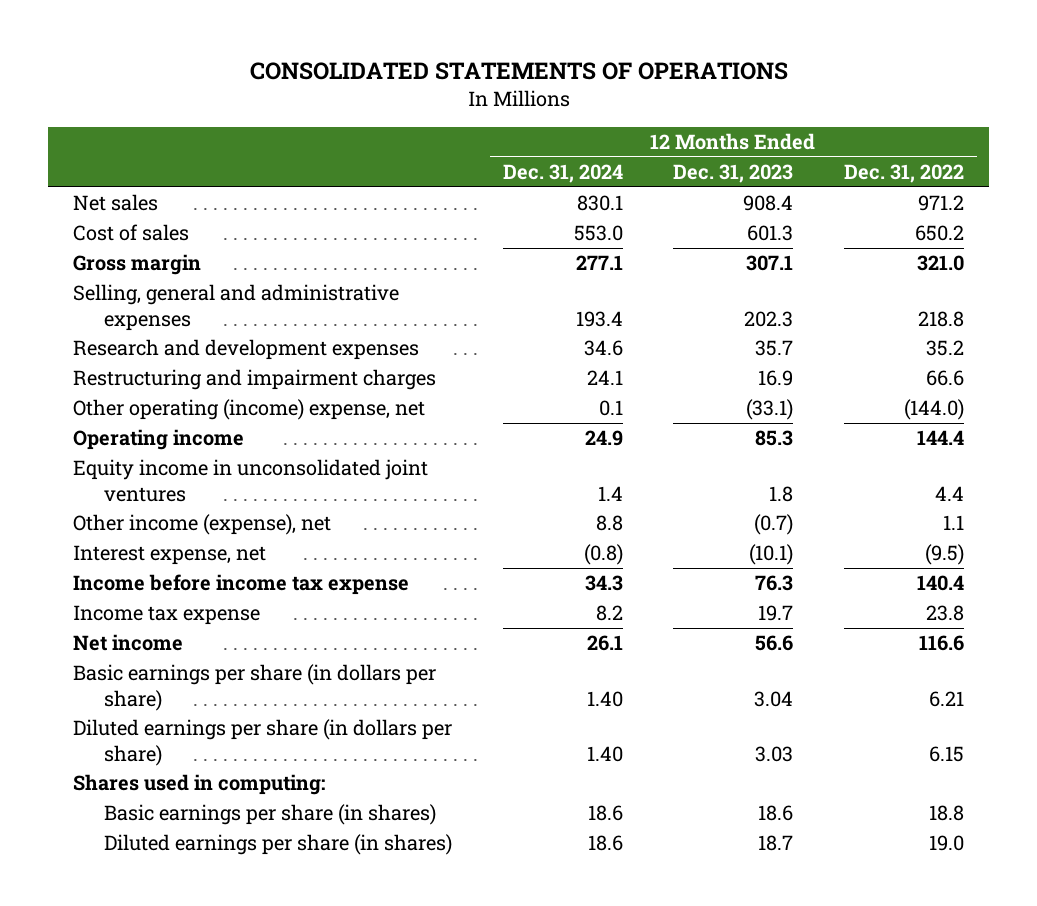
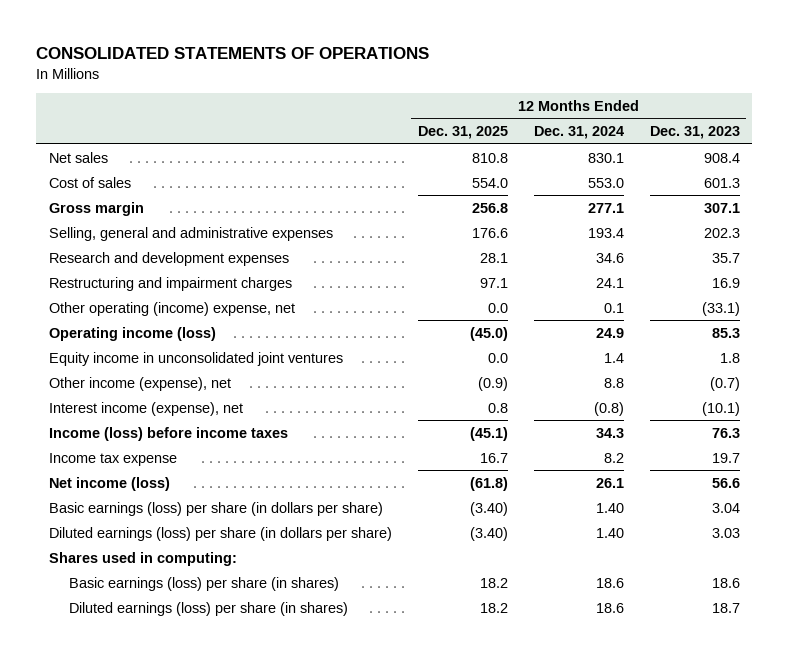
- | 12 Months Ended Dec. 31, 2024 | 12 Months Ended Dec. 31, 2023 | 12 Months Ended Dec. 31, 2022
+ | 12 Months Ended Dec. 31, 2025 | 12 Months Ended Dec. 31, 2024 | 12 Months Ended Dec. 31, 2023
- Operating income | 24.9 | 85.3 | 144.4
+ Operating income (loss) | (45.0) | 24.9 | 85.3
- Interest expense, net | (0.8) | (10.1) | (9.5)
- Income before income tax expense | 34.3 | 76.3 | 140.4
+ Interest income (expense), net | 0.8 | (0.8) | (10.1)
+ Income (loss) before income taxes | (45.1) | 34.3 | 76.3
- Net income | 26.1 | 56.6 | 116.6
- Basic earnings per share (in dollars per share) | 1.40 | 3.04 | 6.21
- Diluted earnings per share (in dollars per share) | 1.40 | 3.03 | 6.15
+ Net income (loss) | (61.8) | 26.1 | 56.6
+ Basic earnings (loss) per share (in dollars per share) | (3.40) | 1.40 | 3.04
+ Diluted earnings (loss) per share (in dollars per share) | (3.40) | 1.40 | 3.03
- Basic earnings per share (in shares) | 18.6 | 18.6 | 18.8
- Diluted earnings per share (in shares) | 18.6 | 18.7 | 19.0
+ Basic earnings (loss) per share (in shares) | 18.2 | 18.6 | 18.6
+ Diluted earnings (loss) per share (in shares) | 18.2 | 18.6 | 18.7

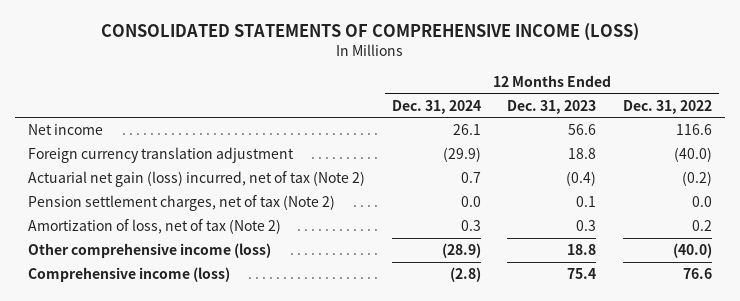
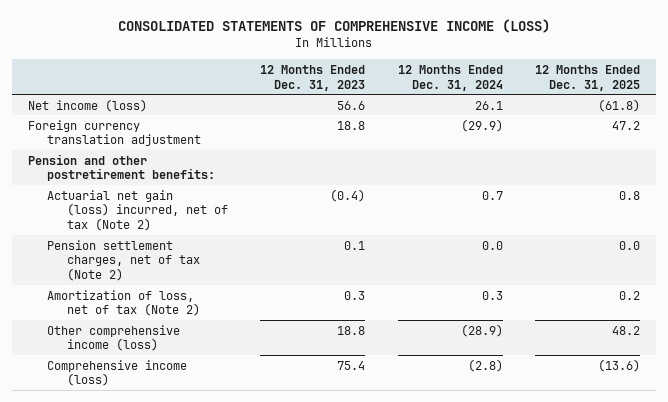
- | 12 Months Ended Dec. 31, 2024 | 12 Months Ended Dec. 31, 2023 | 12 Months Ended Dec. 31, 2022
+ | 12 Months Ended Dec. 31, 2023 | 12 Months Ended Dec. 31, 2024 | 12 Months Ended Dec. 31, 2025
- Net income | 26.1 | 56.6 | 116.6
+ Net income (loss) | 56.6 | 26.1 | (61.8)
+ Pension and other postretirement benefits:

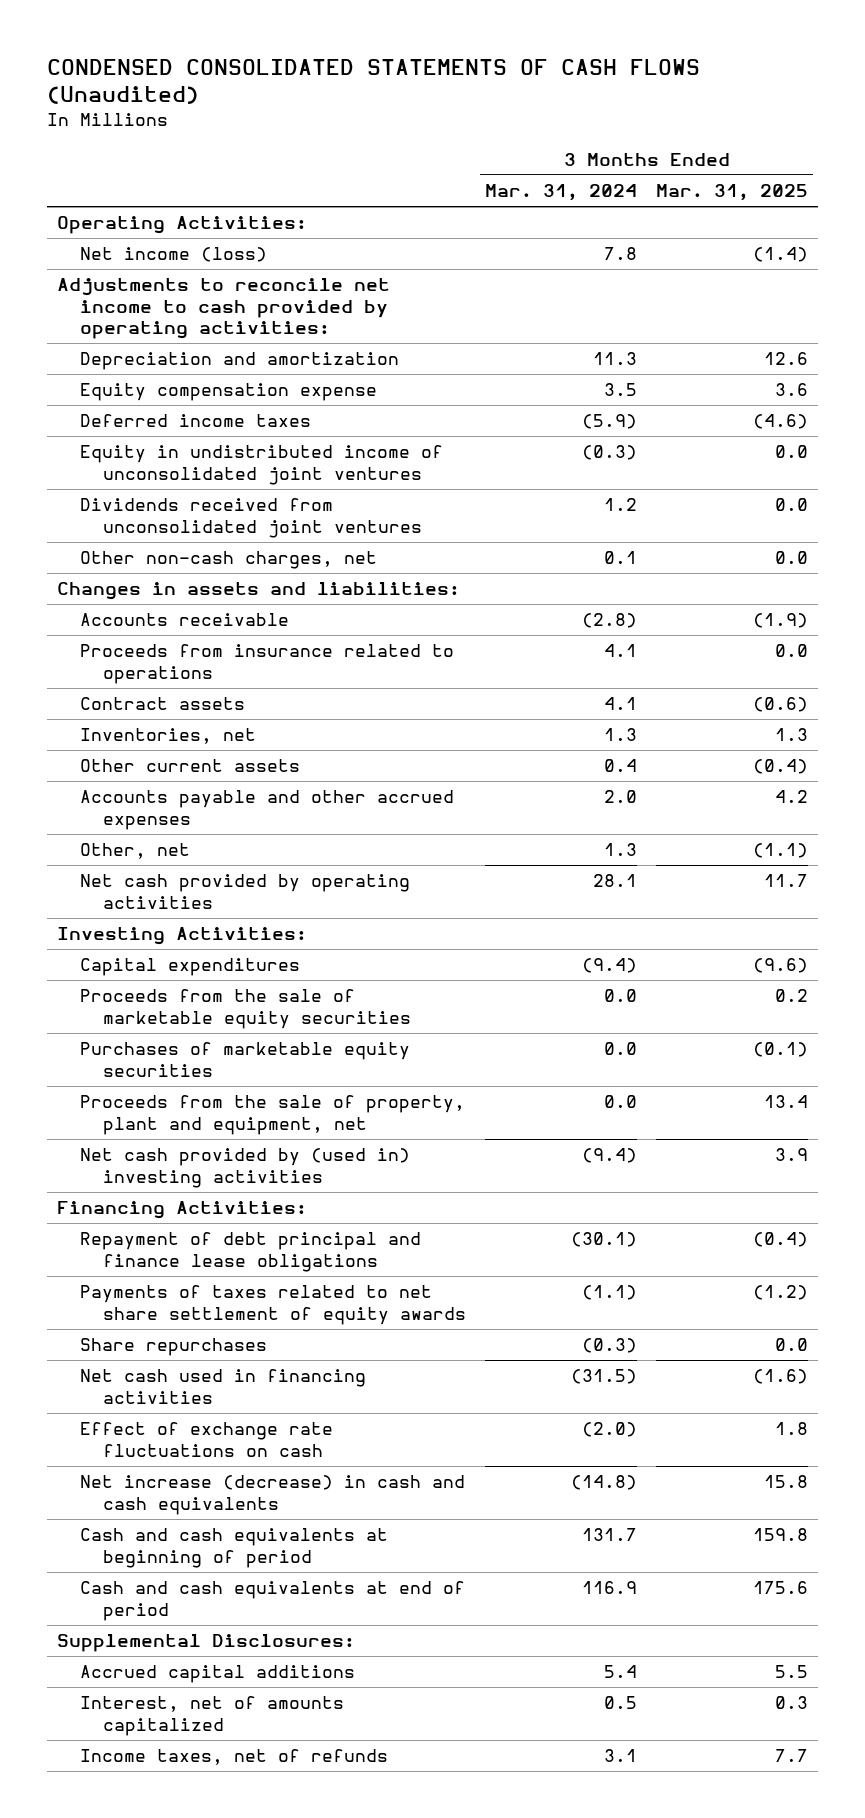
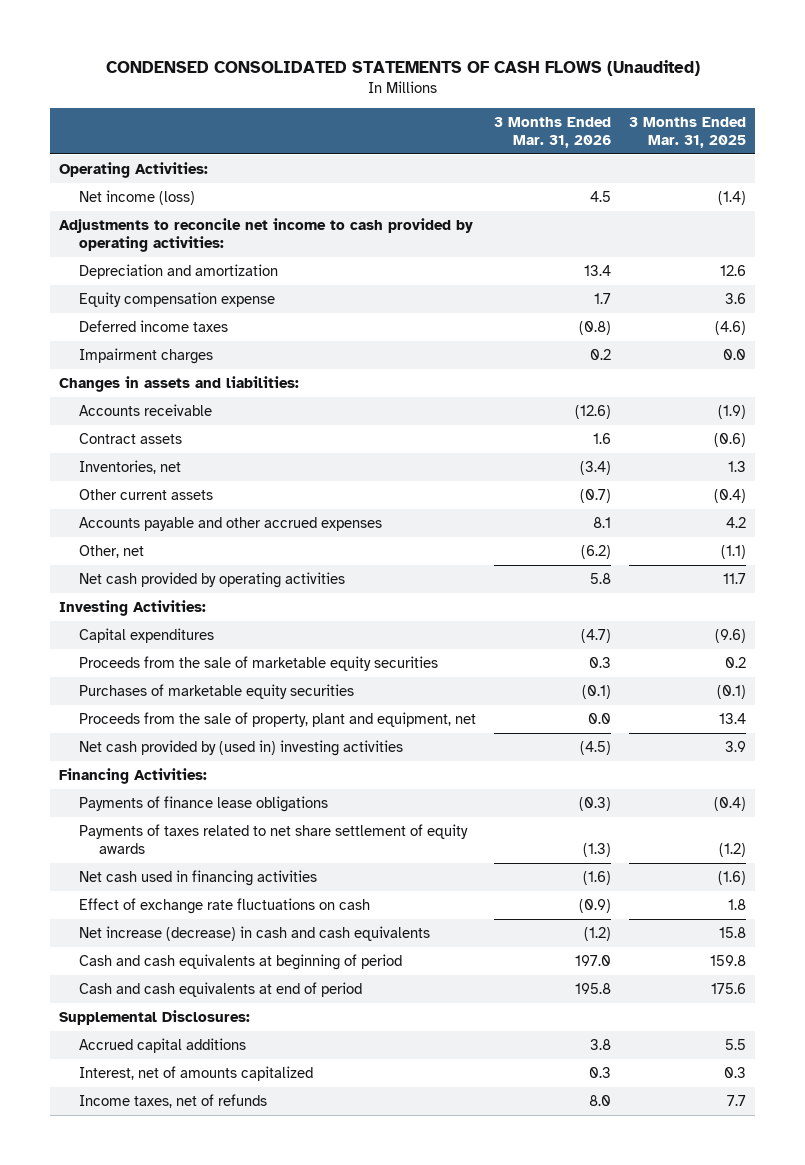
- | 3 Months Ended Mar. 31, 2024 | 3 Months Ended Mar. 31, 2025
+ | 3 Months Ended Mar. 31, 2026 | 3 Months Ended Mar. 31, 2025
- Equity in undistributed income of unconsolidated joint ventures | (0.3) | 0.0
- Dividends received from unconsolidated joint ventures | 1.2 | 0.0
- Other non-cash charges, net | 0.1 | 0.0
+ Impairment charges | 0.2 | 0.0
- Proceeds from insurance related to operations | 4.1 | 0.0
- Repayment of debt principal and finance lease obligations | (30.1) | (0.4)
+ Payments of finance lease obligations | (0.3) | (0.4)
- Share repurchases | (0.3) | 0.0

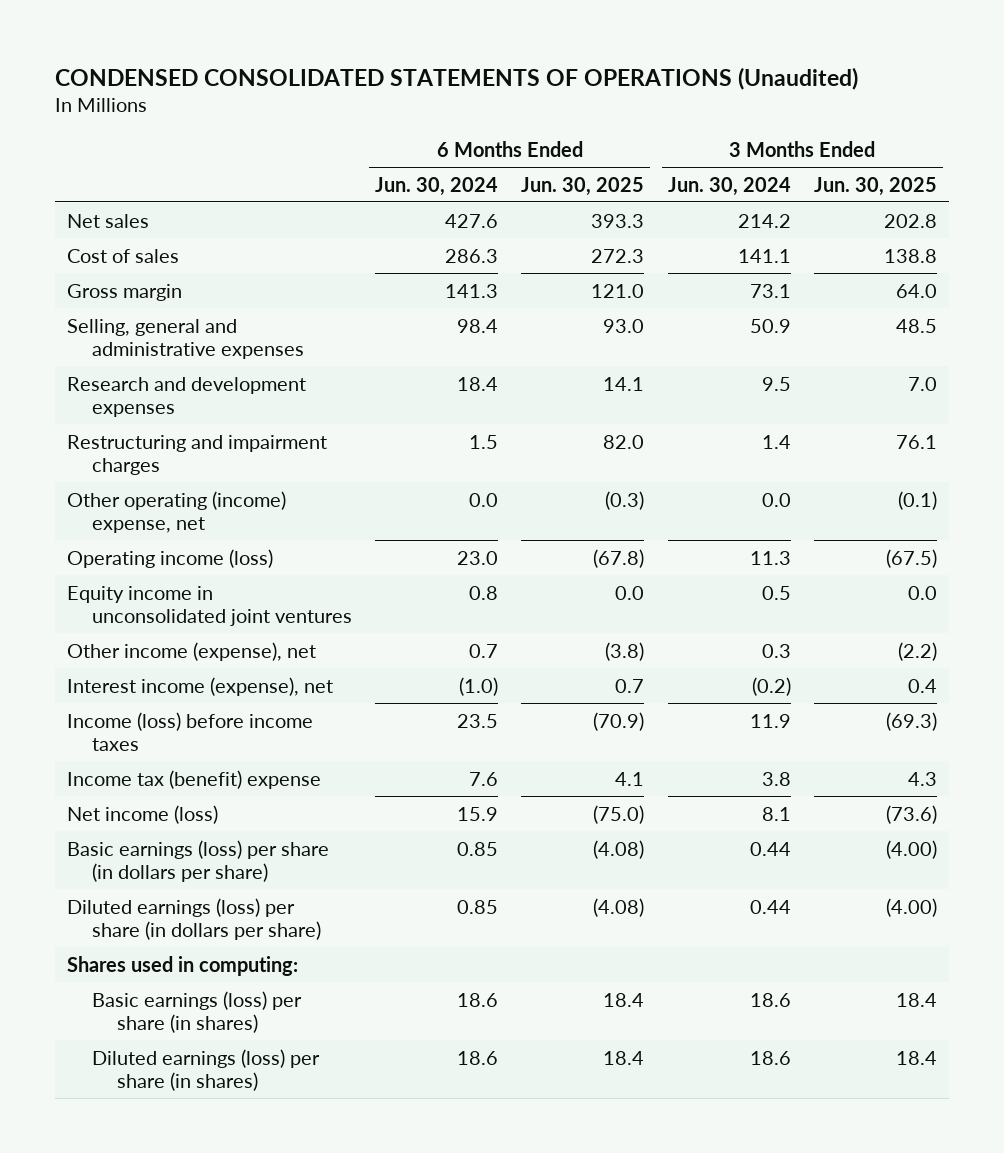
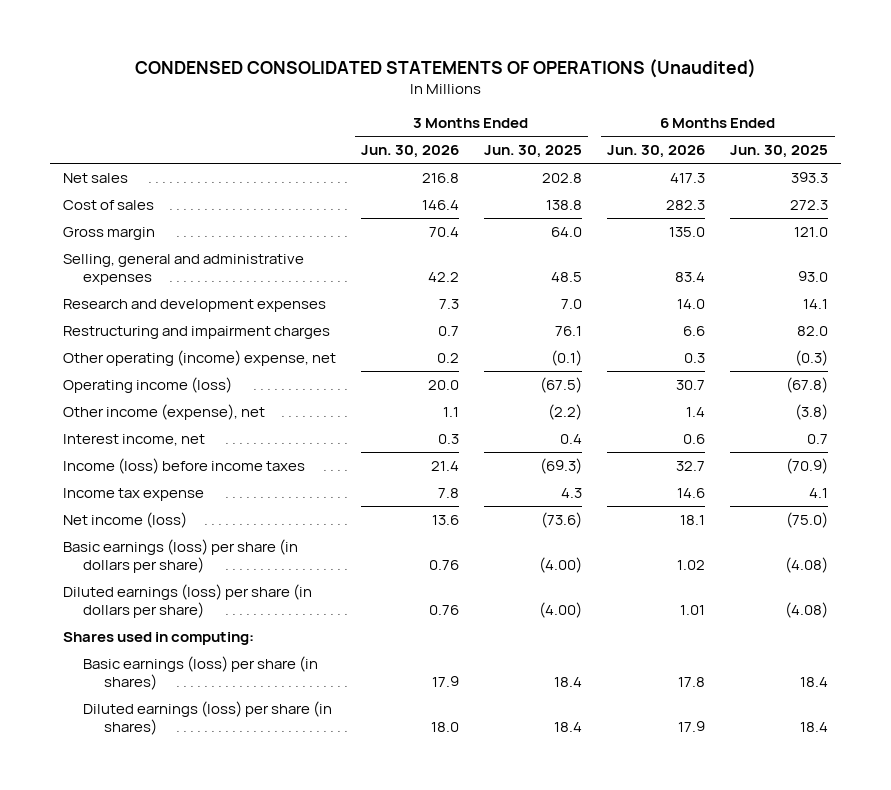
- | 6 Months Ended Jun. 30, 2024 | 6 Months Ended Jun. 30, 2025 | 3 Months Ended Jun. 30, 2024 | 3 Months Ended Jun. 30, 2025
+ | 3 Months Ended Jun. 30, 2026 | 3 Months Ended Jun. 30, 2025 | 6 Months Ended Jun. 30, 2026 | 6 Months Ended Jun. 30, 2025
- Equity income in unconsolidated joint ventures | 0.8 | 0.0 | 0.5 | 0.0
- Interest income (expense), net | (1.0) | 0.7 | (0.2) | 0.4
+ Interest income, net | 0.3 | 0.4 | 0.6 | 0.7
- Income tax (benefit) expense | 7.6 | 4.1 | 3.8 | 4.3
+ Income tax expense | 7.8 | 4.3 | 14.6 | 4.1

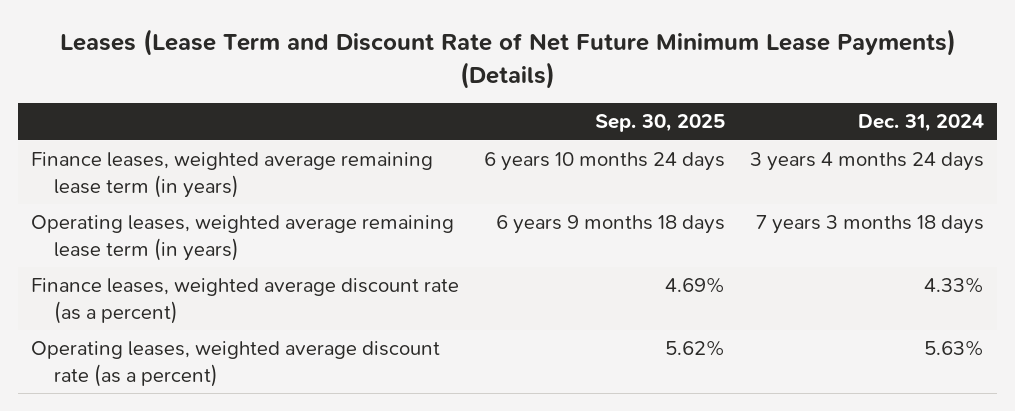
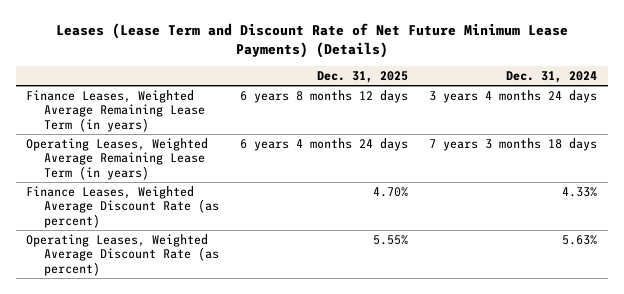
- | Sep. 30, 2025 | Dec. 31, 2024
+ | Dec. 31, 2025 | Dec. 31, 2024
- Finance leases, weighted average remaining lease term (in years) | 6 years 10 months 24 days | 3 years 4 months 24 days
- Operating leases, weighted average remaining lease term (in years) | 6 years 9 months 18 days | 7 years 3 months 18 days
- Finance leases, weighted average discount rate (as a percent) | 4.69% | 4.33%
- Operating leases, weighted average discount rate (as a percent) | 5.62% | 5.63%
+ Finance Leases, Weighted Average Remaining Lease Term (in years) | 6 years 8 months 12 days | 3 years 4 months 24 days
+ Operating Leases, Weighted Average Remaining Lease Term (in years) | 6 years 4 months 24 days | 7 years 3 months 18 days
+ Finance Leases, Weighted Average Discount Rate (as percent) | 4.70% | 4.33%
+ Operating Leases, Weighted Average Discount Rate (as percent) | 5.55% | 5.63%

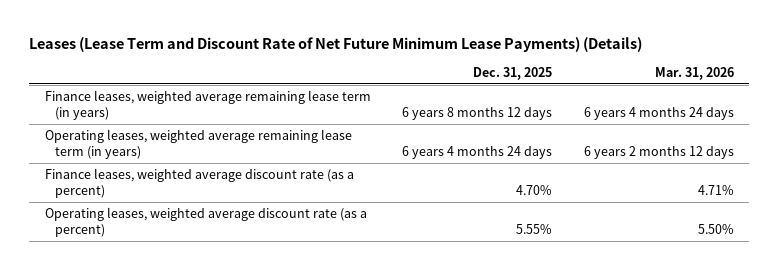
- | Dec. 31, 2025 | Dec. 31, 2024
+ | Dec. 31, 2025 | Mar. 31, 2026
- Finance Leases, Weighted Average Remaining Lease Term (in years) | 6 years 8 months 12 days | 3 years 4 months 24 days
- Operating Leases, Weighted Average Remaining Lease Term (in years) | 6 years 4 months 24 days | 7 years 3 months 18 days
- Finance Leases, Weighted Average Discount Rate (as percent) | 4.70% | 4.33%
- Operating Leases, Weighted Average Discount Rate (as percent) | 5.55% | 5.63%
+ Finance leases, weighted average remaining lease term (in years) | 6 years 8 months 12 days | 6 years 4 months 24 days
+ Operating leases, weighted average remaining lease term (in years) | 6 years 4 months 24 days | 6 years 2 months 12 days
+ Finance leases, weighted average discount rate (as a percent) | 4.70% | 4.71%
+ Operating leases, weighted average discount rate (as a percent) | 5.55% | 5.50%

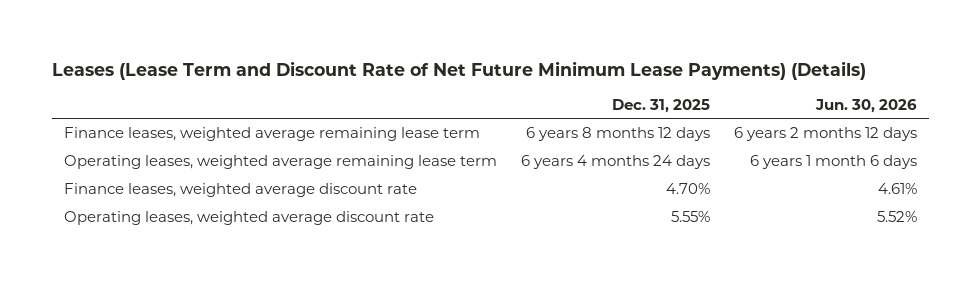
- | Dec. 31, 2025 | Mar. 31, 2026
+ | Dec. 31, 2025 | Jun. 30, 2026
- Finance leases, weighted average remaining lease term (in years) | 6 years 8 months 12 days | 6 years 4 months 24 days
- Operating leases, weighted average remaining lease term (in years) | 6 years 4 months 24 days | 6 years 2 months 12 days
- Finance leases, weighted average discount rate (as a percent) | 4.70% | 4.71%
- Operating leases, weighted average discount rate (as a percent) | 5.55% | 5.50%
+ Finance leases, weighted average remaining lease term | 6 years 8 months 12 days | 6 years 2 months 12 days
+ Operating leases, weighted average remaining lease term | 6 years 4 months 24 days | 6 years 1 month 6 days
+ Finance leases, weighted average discount rate | 4.70% | 4.61%
+ Operating leases, weighted average discount rate | 5.55% | 5.52%

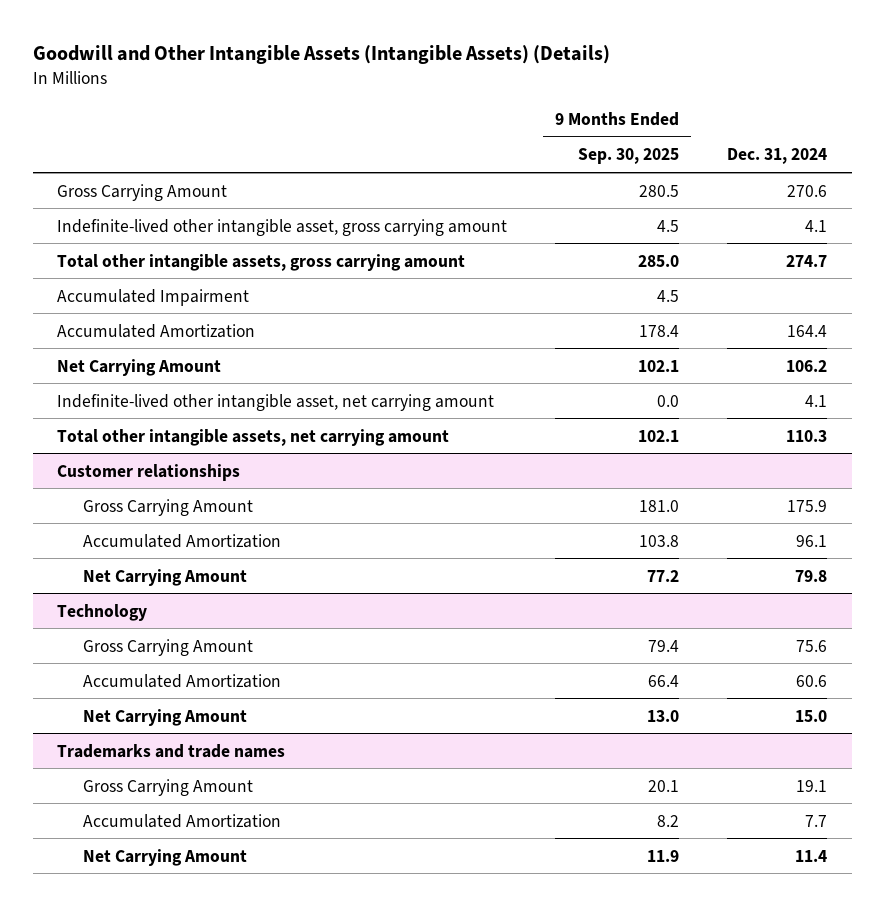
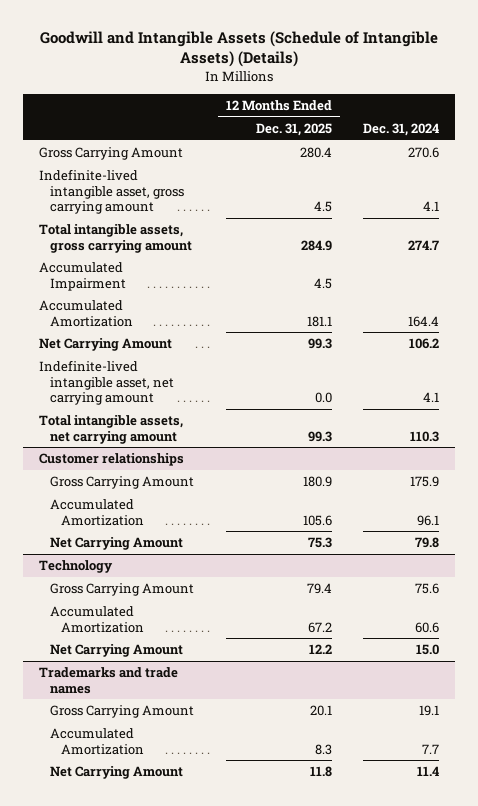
- Goodwill and Other Intangible Assets (Intangible Assets) (Details)
+ Goodwill and Intangible Assets (Schedule of Intangible Assets) (Details)
- | 9 Months Ended Sep. 30, 2025 | Dec. 31, 2024
+ | 12 Months Ended Dec. 31, 2025 | Dec. 31, 2024
- Indefinite-lived other intangible asset, gross carrying amount | 4.5 | 4.1
- Total other intangible assets, gross carrying amount | 285.0 | 274.7
+ Indefinite-lived intangible asset, gross carrying amount | 4.5 | 4.1
+ Total intangible assets, gross carrying amount | 284.9 | 274.7
- Indefinite-lived other intangible asset, net carrying amount | 0.0 | 4.1
- Total other intangible assets, net carrying amount | 102.1 | 110.3
+ Indefinite-lived intangible asset, net carrying amount | 0.0 | 4.1
+ Total intangible assets, net carrying amount | 99.3 | 110.3

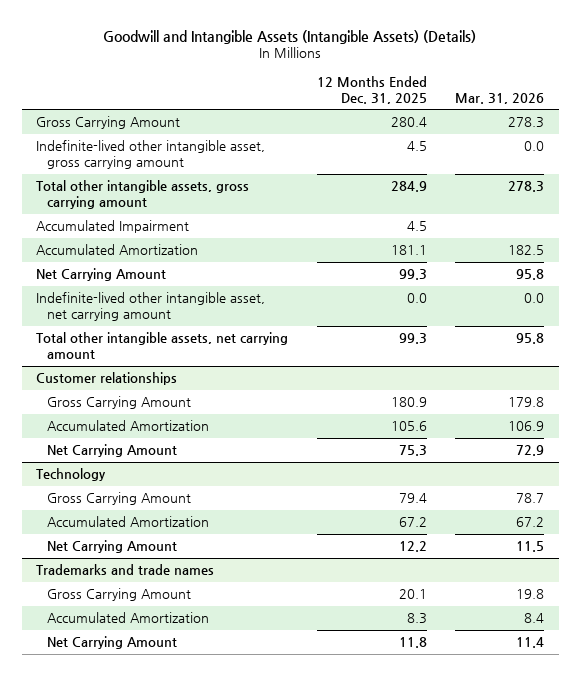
- Goodwill and Intangible Assets (Schedule of Intangible Assets) (Details)
+ Goodwill and Intangible Assets (Intangible Assets) (Details)
- | 12 Months Ended Dec. 31, 2025 | Dec. 31, 2024
+ | 12 Months Ended Dec. 31, 2025 | Mar. 31, 2026
- Indefinite-lived intangible asset, gross carrying amount | 4.5 | 4.1
- Total intangible assets, gross carrying amount | 284.9 | 274.7
+ Indefinite-lived other intangible asset, gross carrying amount | 4.5 | 0.0
+ Total other intangible assets, gross carrying amount | 284.9 | 278.3
- Indefinite-lived intangible asset, net carrying amount | 0.0 | 4.1
- Total intangible assets, net carrying amount | 99.3 | 110.3
+ Indefinite-lived other intangible asset, net carrying amount | 0.0 | 0.0
+ Total other intangible assets, net carrying amount | 99.3 | 95.8

